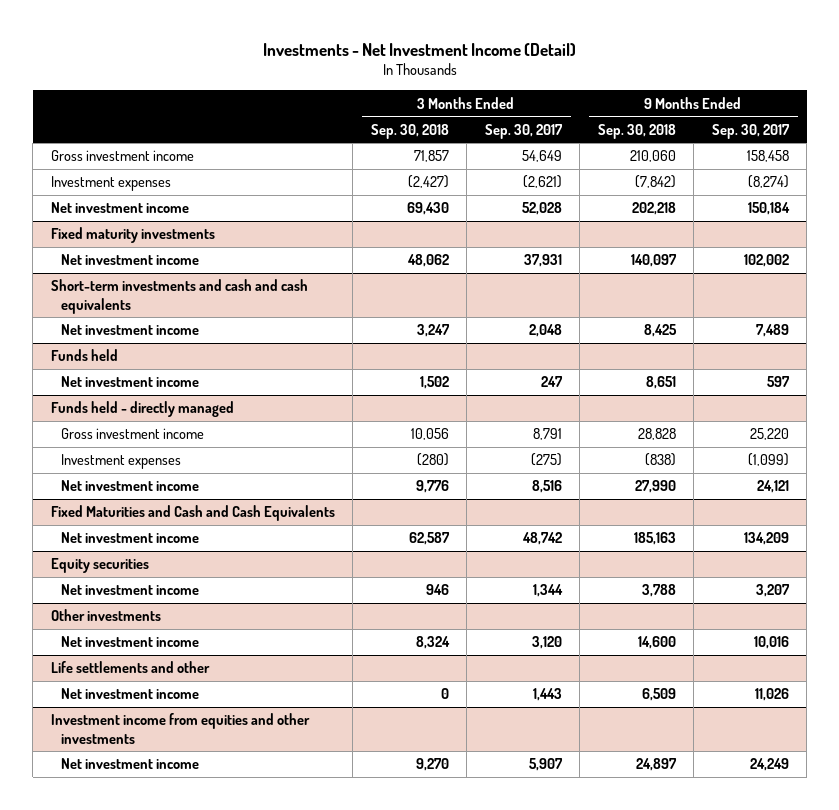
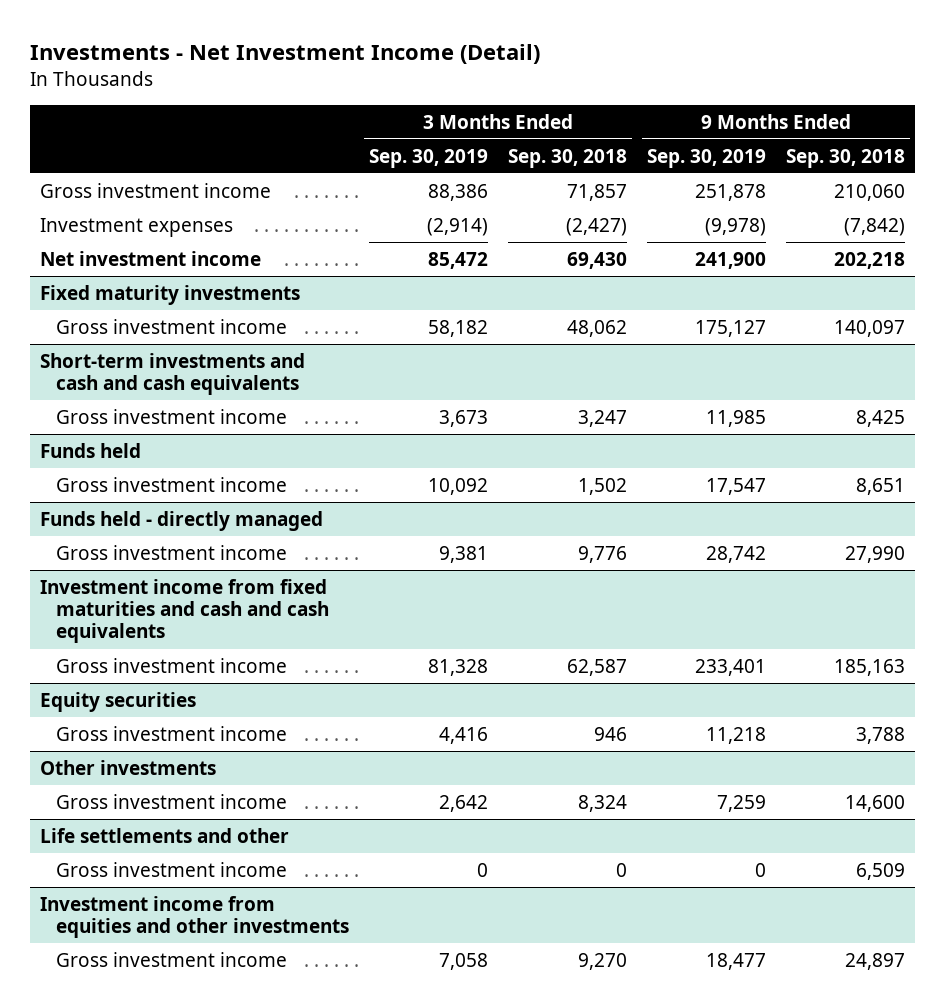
- | 3 Months Ended Sep. 30, 2018 | 3 Months Ended Sep. 30, 2017 | 9 Months Ended Sep. 30, 2018 | 9 Months Ended Sep. 30, 2017
+ | 3 Months Ended Sep. 30, 2019 | 3 Months Ended Sep. 30, 2018 | 9 Months Ended Sep. 30, 2019 | 9 Months Ended Sep. 30, 2018
@ Fixed maturity investments
- Net investment income | 48,062 | 37,931 | 140,097 | 102,002
+ Gross investment income | 58,182 | 48,062 | 175,127 | 140,097
@ Short-term investments and cash and cash equivalents
- Net investment income | 3,247 | 2,048 | 8,425 | 7,489
+ Gross investment income | 3,673 | 3,247 | 11,985 | 8,425
@ Funds held
- Net investment income | 1,502 | 247 | 8,651 | 597
+ Gross investment income | 10,092 | 1,502 | 17,547 | 8,651
@ Funds held - directly managed
- Gross investment income | 10,056 | 8,791 | 28,828 | 25,220
- Investment expenses | (280) | (275) | (838) | (1,099)
- Net investment income | 9,776 | 8,516 | 27,990 | 24,121
- Fixed Maturities and Cash and Cash Equivalents
- Net investment income | 62,587 | 48,742 | 185,163 | 134,209
@ Funds held - directly managed
+ Gross investment income | 9,381 | 9,776 | 28,742 | 27,990
+ Investment income from fixed maturities and cash and cash equivalents
+ Gross investment income | 81,328 | 62,587 | 233,401 | 185,163
@ Equity securities
- Net investment income | 946 | 1,344 | 3,788 | 3,207
+ Gross investment income | 4,416 | 946 | 11,218 | 3,788
@ Other investments
- Net investment income | 8,324 | 3,120 | 14,600 | 10,016
+ Gross investment income | 2,642 | 8,324 | 7,259 | 14,600
@ Life settlements and other
- Net investment income | 0 | 1,443 | 6,509 | 11,026
+ Gross investment income | 0 | 0 | 0 | 6,509
@ Investment income from equities and other investments
- Net investment income | 9,270 | 5,907 | 24,897 | 24,249
+ Gross investment income | 7,058 | 9,270 | 18,477 | 24,897

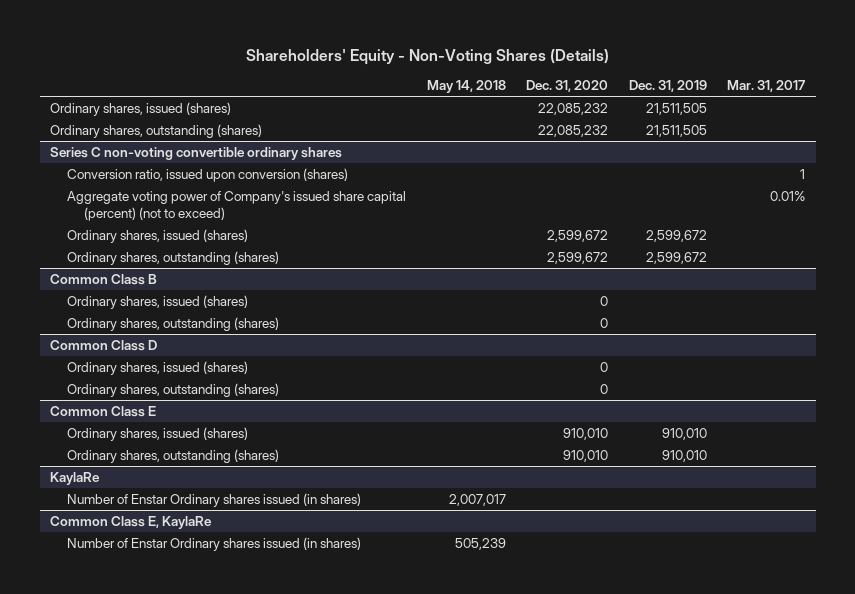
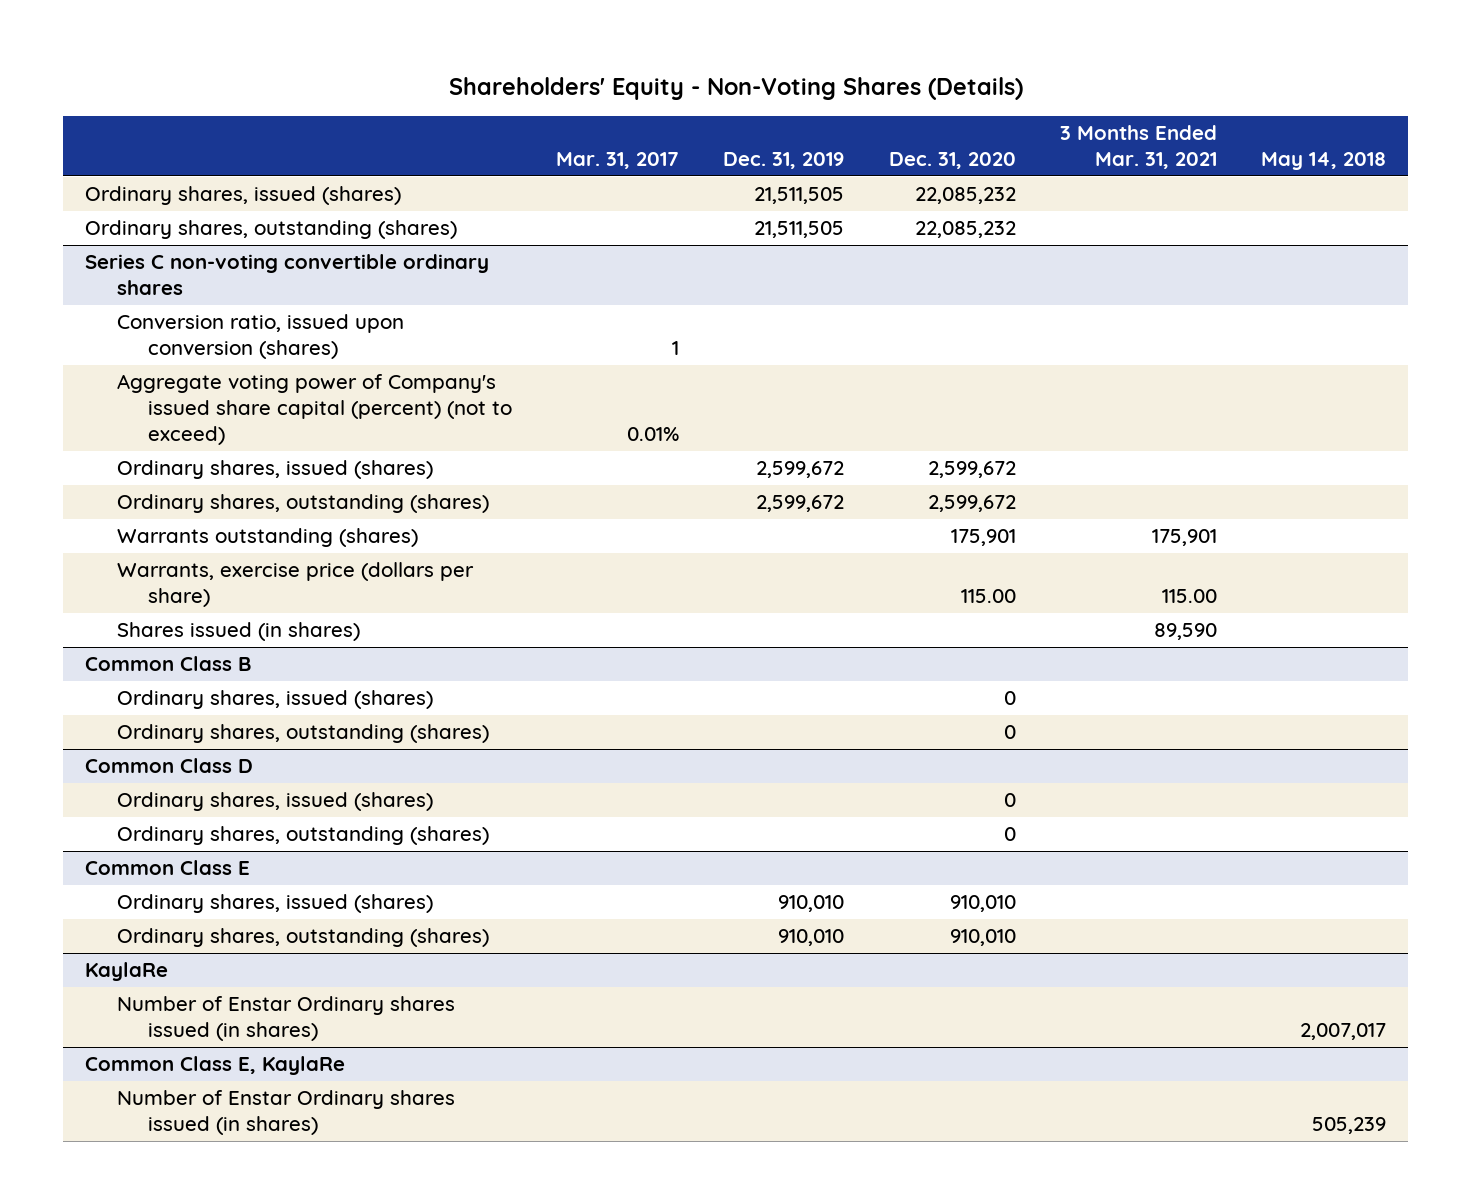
- | May 14, 2018 | Dec. 31, 2020 | Dec. 31, 2019 | Mar. 31, 2017
+ | Mar. 31, 2017 | Dec. 31, 2019 | Dec. 31, 2020 | 3 Months Ended Mar. 31, 2021 | May 14, 2018
@ Series C non-voting convertible ordinary shares
+ Warrants outstanding (shares) | | | 175,901 | 175,901 |
+ Warrants, exercise price (dollars per share) | | | 115.00 | 115.00 |
+ Shares issued (in shares) | | | | 89,590 |

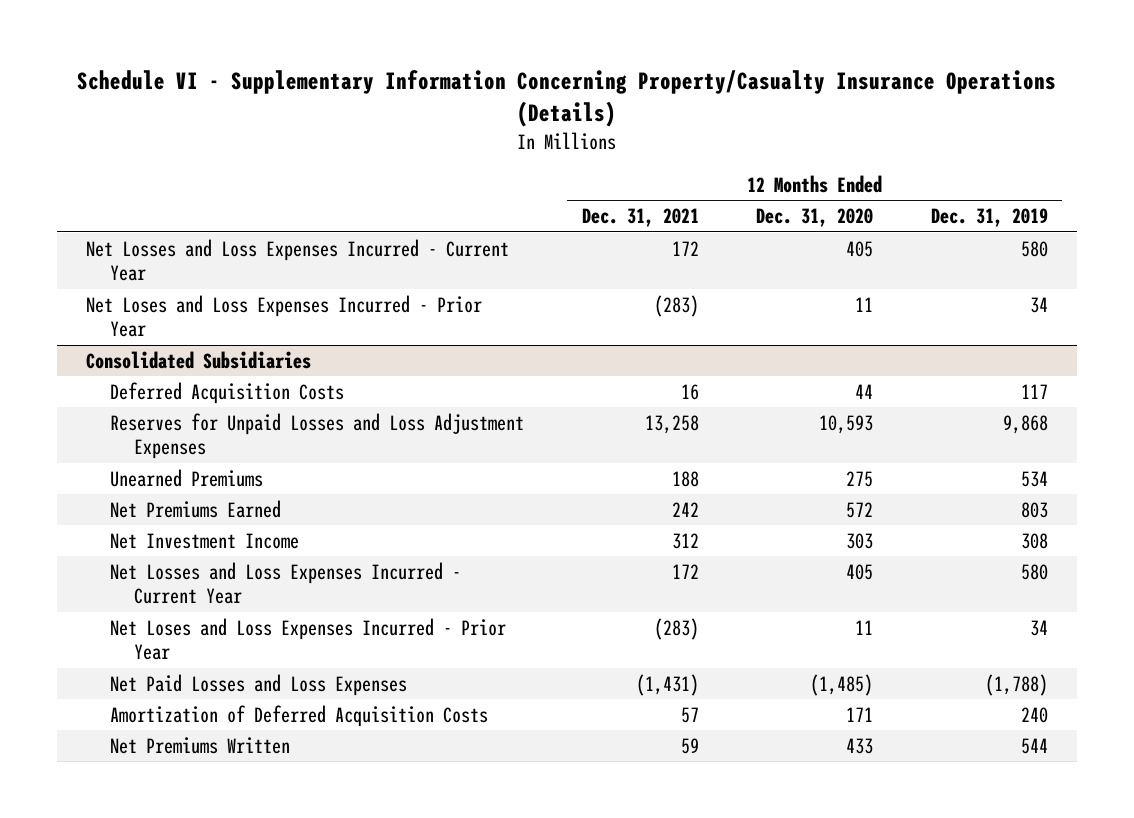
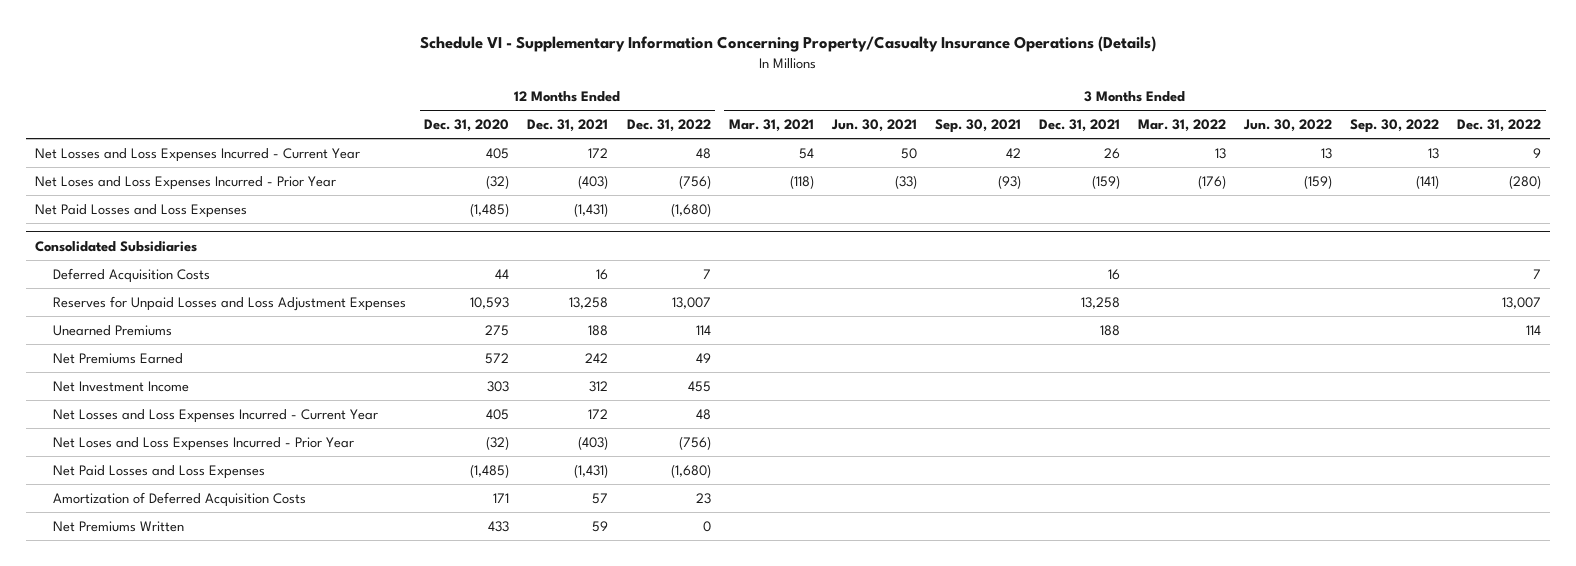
- | 12 Months Ended Dec. 31, 2021 | 12 Months Ended Dec. 31, 2020 | 12 Months Ended Dec. 31, 2019
+ | 12 Months Ended Dec. 31, 2020 | 12 Months Ended Dec. 31, 2021 | 12 Months Ended Dec. 31, 2022 | 3 Months Ended Mar. 31, 2021 | 3 Months Ended Jun. 30, 2021 | 3 Months Ended Sep. 30, 2021 | 3 Months Ended Dec. 31, 2021 | 3 Months Ended Mar. 31, 2022 | 3 Months Ended Jun. 30, 2022 | 3 Months Ended Sep. 30, 2022 | 3 Months Ended Dec. 31, 2022
- Net Loses and Loss Expenses Incurred - Prior Year | (283) | 11 | 34
+ Net Loses and Loss Expenses Incurred - Prior Year | (32) | (403) | (756) | (118) | (33) | (93) | (159) | (176) | (159) | (141) | (280)
+ Net Paid Losses and Loss Expenses | (1,485) | (1,431) | (1,680) | | | | | | | |
@ Consolidated Subsidiaries
- Net Loses and Loss Expenses Incurred - Prior Year | (283) | 11 | 34
+ Net Loses and Loss Expenses Incurred - Prior Year | (32) | (403) | (756) | | | | | | | |

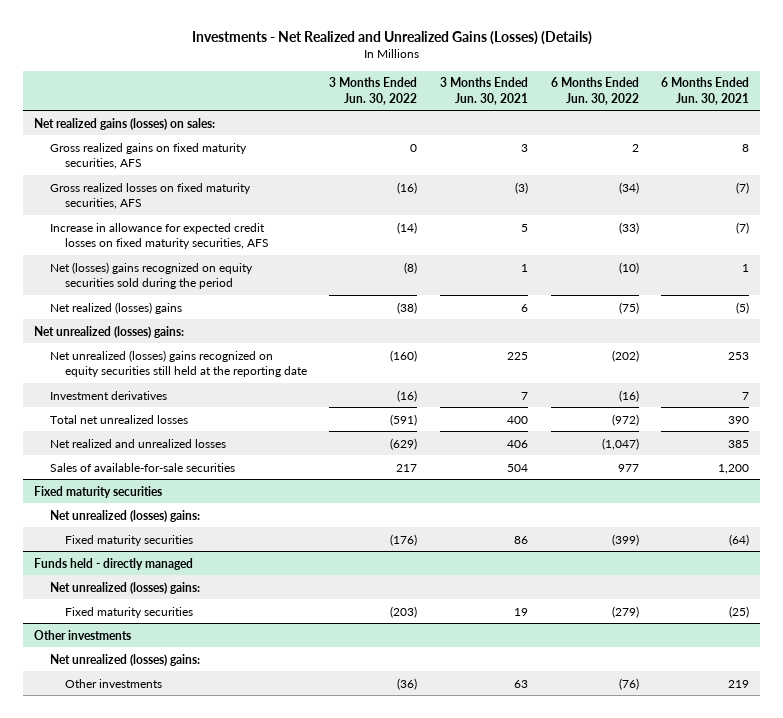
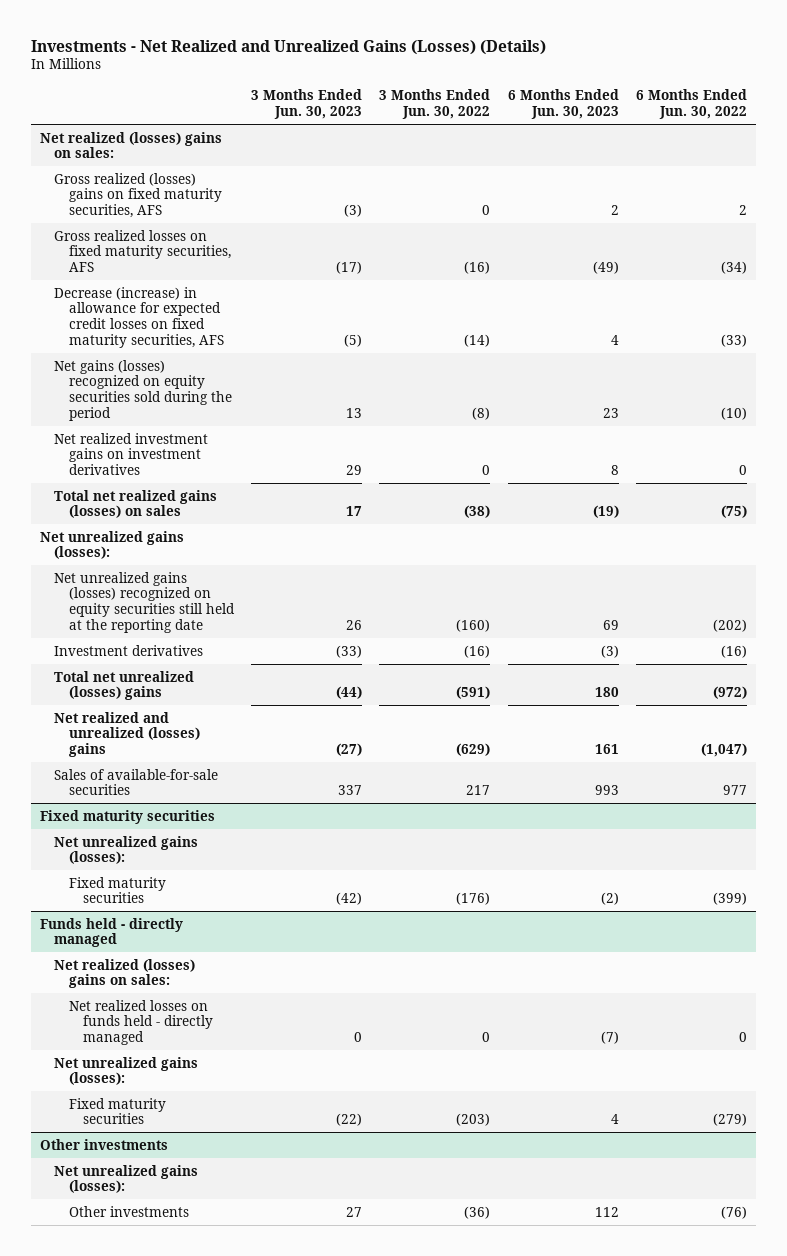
- | 3 Months Ended Jun. 30, 2022 | 3 Months Ended Jun. 30, 2021 | 6 Months Ended Jun. 30, 2022 | 6 Months Ended Jun. 30, 2021
+ | 3 Months Ended Jun. 30, 2023 | 3 Months Ended Jun. 30, 2022 | 6 Months Ended Jun. 30, 2023 | 6 Months Ended Jun. 30, 2022
- Net realized gains (losses) on sales:
- Gross realized gains on fixed maturity securities, AFS | 0 | 3 | 2 | 8
+ Net realized (losses) gains on sales:
+ Gross realized (losses) gains on fixed maturity securities, AFS | (3) | 0 | 2 | 2
- Increase in allowance for expected credit losses on fixed maturity securities, AFS | (14) | 5 | (33) | (7)
- Net (losses) gains recognized on equity securities sold during the period | (8) | 1 | (10) | 1
- Net realized (losses) gains | (38) | 6 | (75) | (5)
- Net unrealized (losses) gains:
- Net unrealized (losses) gains recognized on equity securities still held at the reporting date | (160) | 225 | (202) | 253
+ Decrease (increase) in allowance for expected credit losses on fixed maturity securities, AFS | (5) | (14) | 4 | (33)
+ Net gains (losses) recognized on equity securities sold during the period | 13 | (8) | 23 | (10)
+ Net realized investment gains on investment derivatives | 29 | 0 | 8 | 0
+ Total net realized gains (losses) on sales | 17 | (38) | (19) | (75)
+ Net unrealized gains (losses):
+ Net unrealized gains (losses) recognized on equity securities still held at the reporting date | 26 | (160) | 69 | (202)
- Total net unrealized losses | (591) | 400 | (972) | 390
- Net realized and unrealized losses | (629) | 406 | (1,047) | 385
+ Total net unrealized (losses) gains | (44) | (591) | 180 | (972)
+ Net realized and unrealized (losses) gains | (27) | (629) | 161 | (1,047)
@ Fixed maturity securities
- Net unrealized (losses) gains:
+ Net unrealized gains (losses):
@ Funds held - directly managed
- Net unrealized (losses) gains:
+ Net realized (losses) gains on sales:
+ Net realized losses on funds held - directly managed | 0 | 0 | (7) | 0
+ Net unrealized gains (losses):
@ Other investments
- Net unrealized (losses) gains:
+ Net unrealized gains (losses):

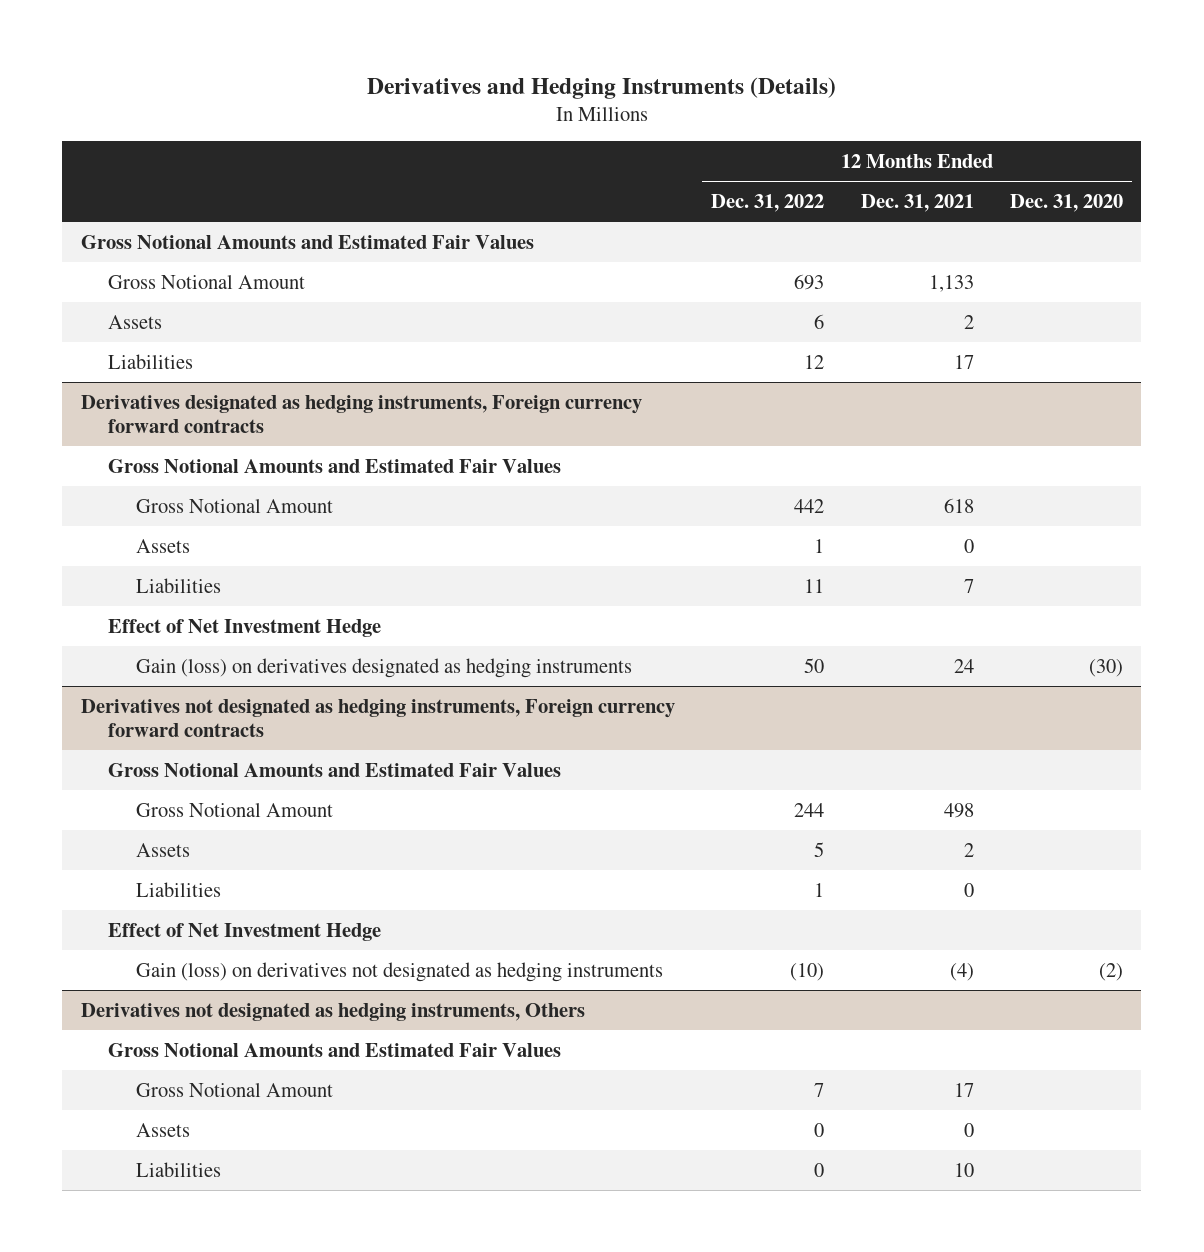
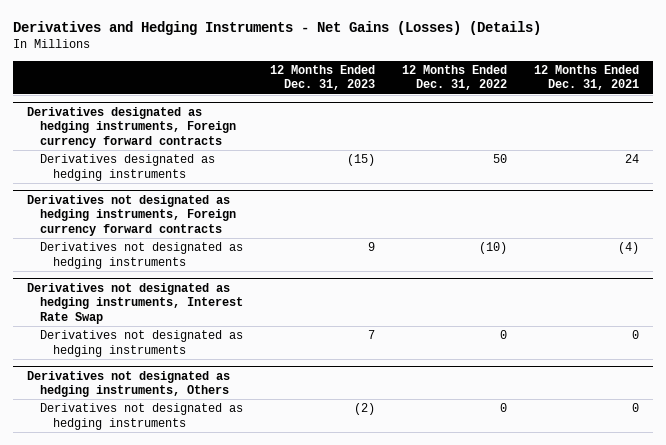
- Derivatives and Hedging Instruments (Details)
+ Derivatives and Hedging Instruments - Net Gains (Losses) (Details)
- | 12 Months Ended Dec. 31, 2022 | 12 Months Ended Dec. 31, 2021 | 12 Months Ended Dec. 31, 2020
+ | 12 Months Ended Dec. 31, 2023 | 12 Months Ended Dec. 31, 2022 | 12 Months Ended Dec. 31, 2021
- Gross Notional Amounts and Estimated Fair Values
- Gross Notional Amount | 693 | 1,133 |
- Assets | 6 | 2 |
- Liabilities | 12 | 17 |
@ Derivatives designated as hedging instruments, Foreign currency forward contracts
- Gross Notional Amounts and Estimated Fair Values
- Gross Notional Amount | 442 | 618 |
- Assets | 1 | 0 |
- Liabilities | 11 | 7 |
- Effect of Net Investment Hedge
- Gain (loss) on derivatives designated as hedging instruments | 50 | 24 | (30)
+ Derivatives designated as hedging instruments | (15) | 50 | 24
@ Derivatives not designated as hedging instruments, Foreign currency forward contracts
- Gross Notional Amounts and Estimated Fair Values
- Gross Notional Amount | 244 | 498 |
- Assets | 5 | 2 |
- Liabilities | 1 | 0 |
- Effect of Net Investment Hedge
- Gain (loss) on derivatives not designated as hedging instruments | (10) | (4) | (2)
+ Derivatives not designated as hedging instruments | 9 | (10) | (4)
+ Derivatives not designated as hedging instruments, Interest Rate Swap
+ Derivatives not designated as hedging instruments | 7 | 0 | 0
@ Derivatives not designated as hedging instruments, Others
- Gross Notional Amounts and Estimated Fair Values
- Gross Notional Amount | 7 | 17 |
- Assets | 0 | 0 |
- Liabilities | 0 | 10 |
+ Derivatives not designated as hedging instruments | (2) | 0 | 0

